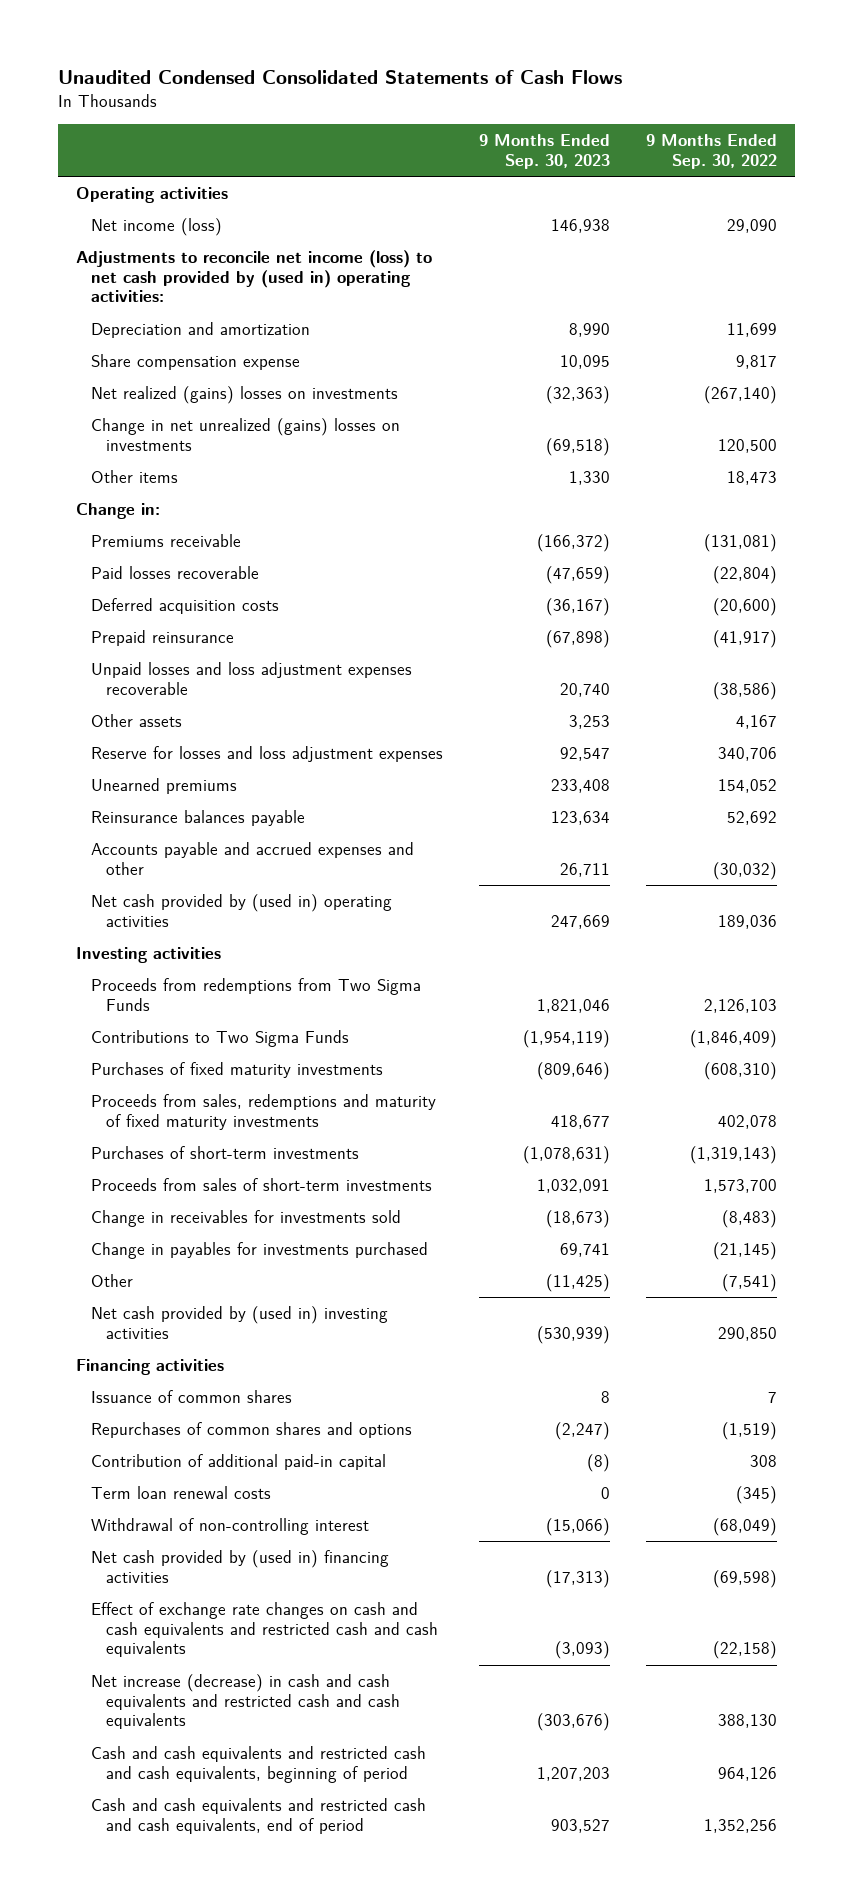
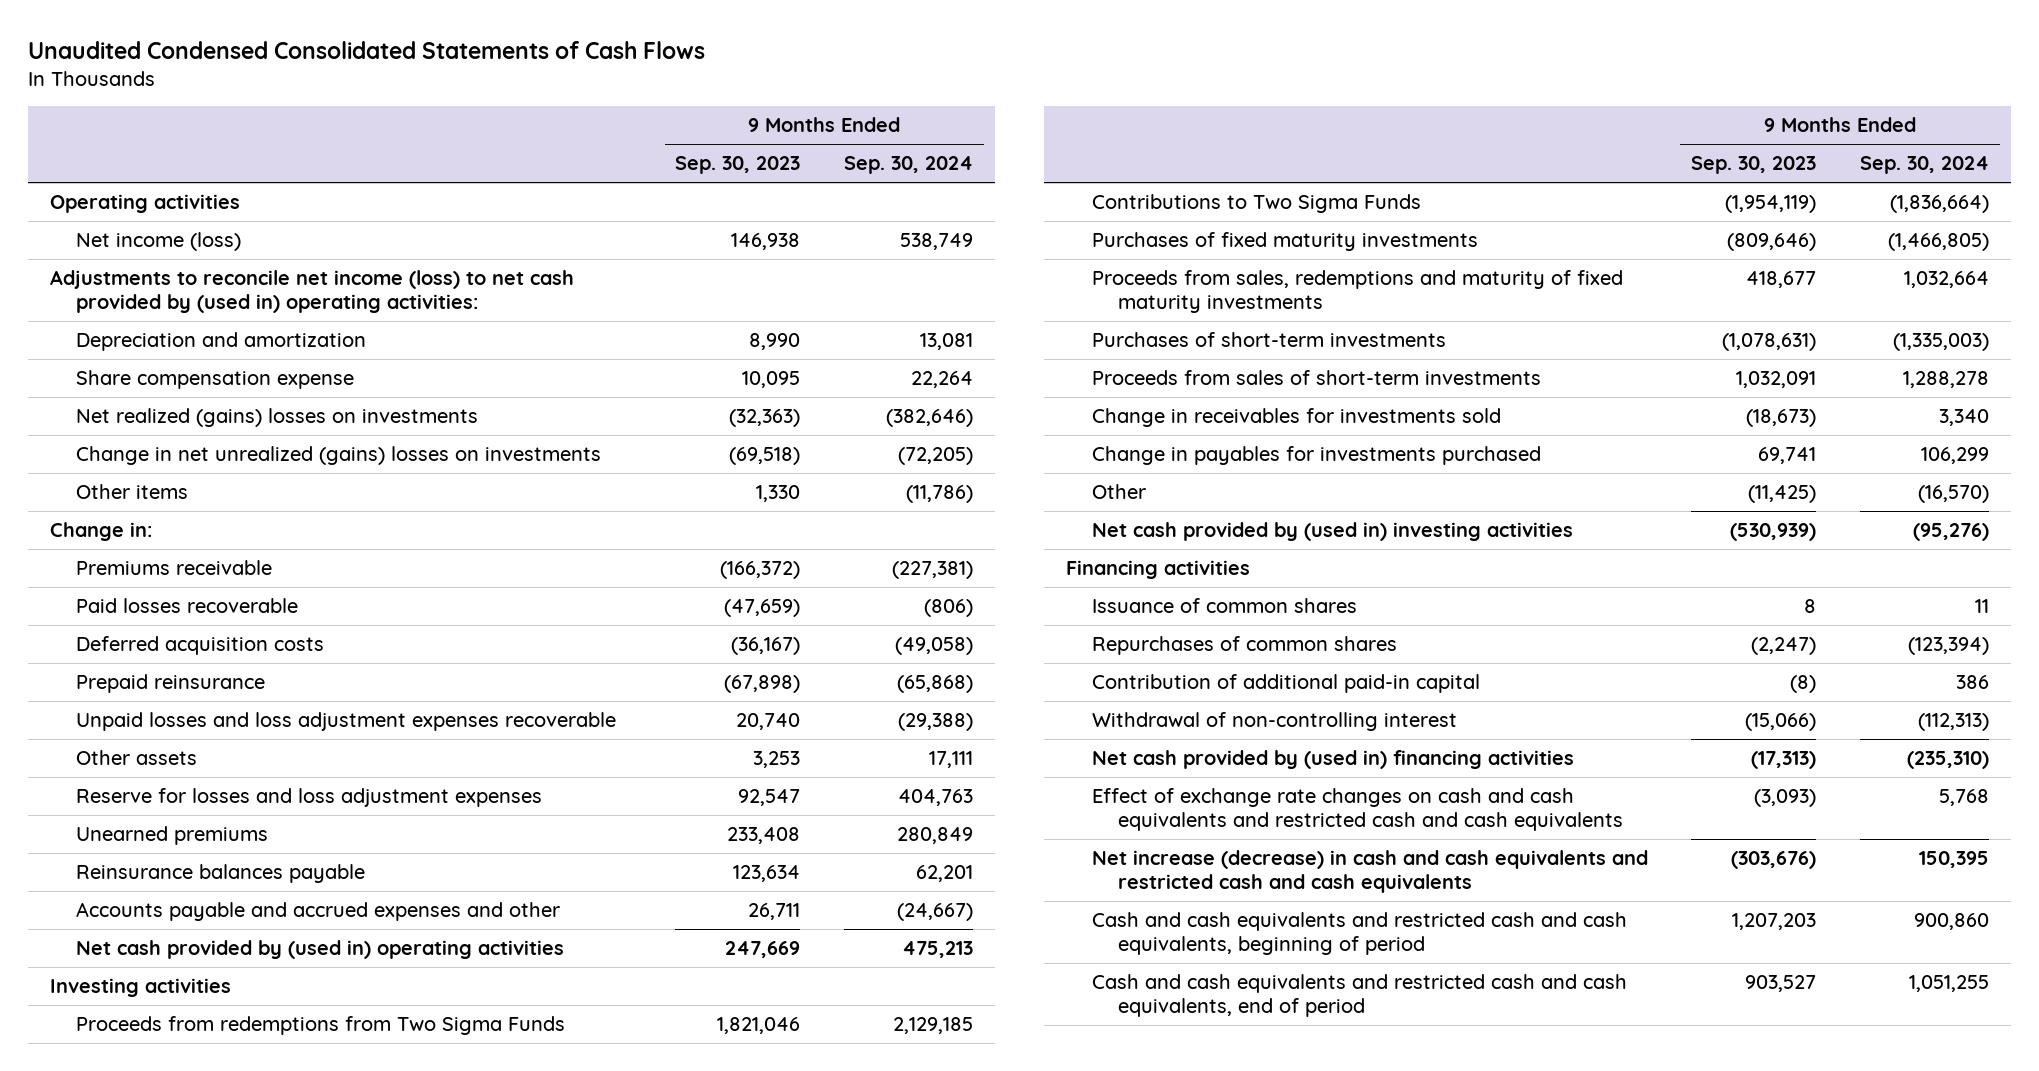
- | 9 Months Ended Sep. 30, 2023 | 9 Months Ended Sep. 30, 2022
+ | 9 Months Ended Sep. 30, 2023 | 9 Months Ended Sep. 30, 2024
- Repurchases of common shares and options | (2,247) | (1,519)
+ Repurchases of common shares | (2,247) | (123,394)
- Term loan renewal costs | 0 | (345)

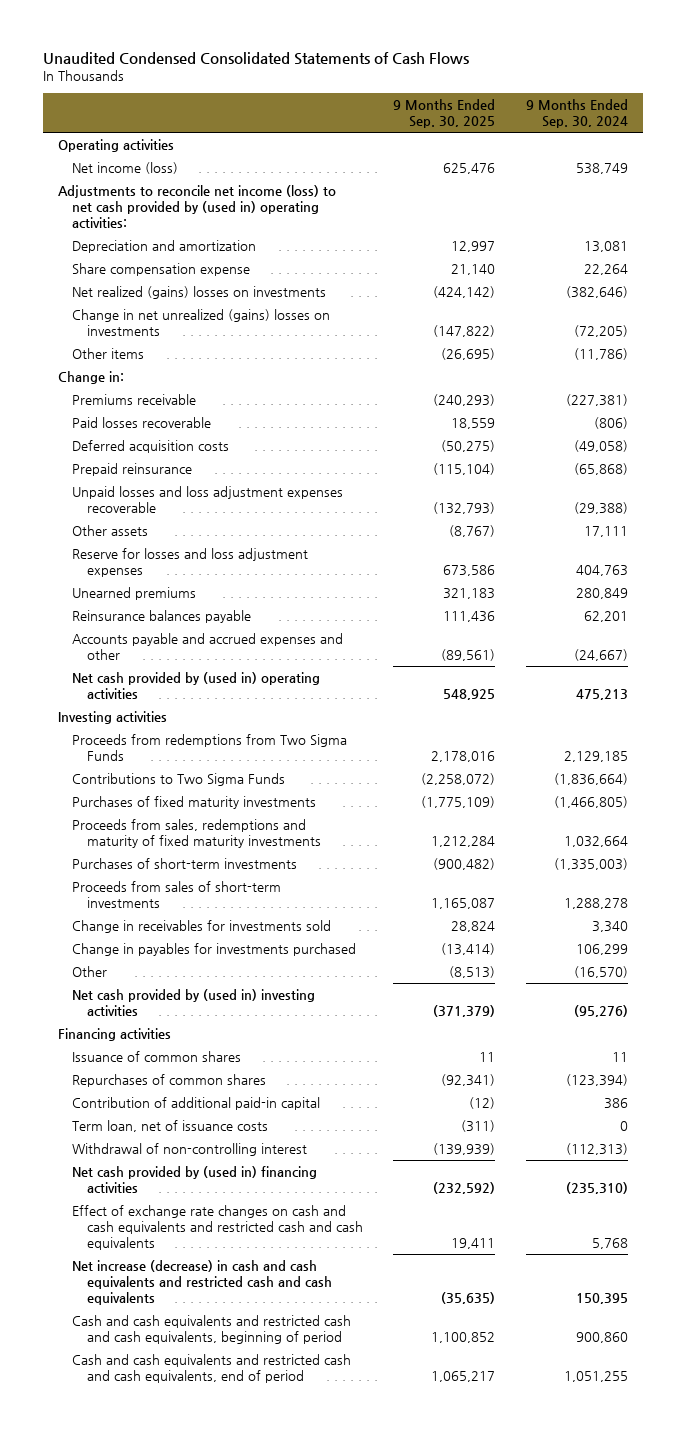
- | 9 Months Ended Sep. 30, 2023 | 9 Months Ended Sep. 30, 2024
+ | 9 Months Ended Sep. 30, 2025 | 9 Months Ended Sep. 30, 2024
+ Term loan, net of issuance costs | (311) | 0

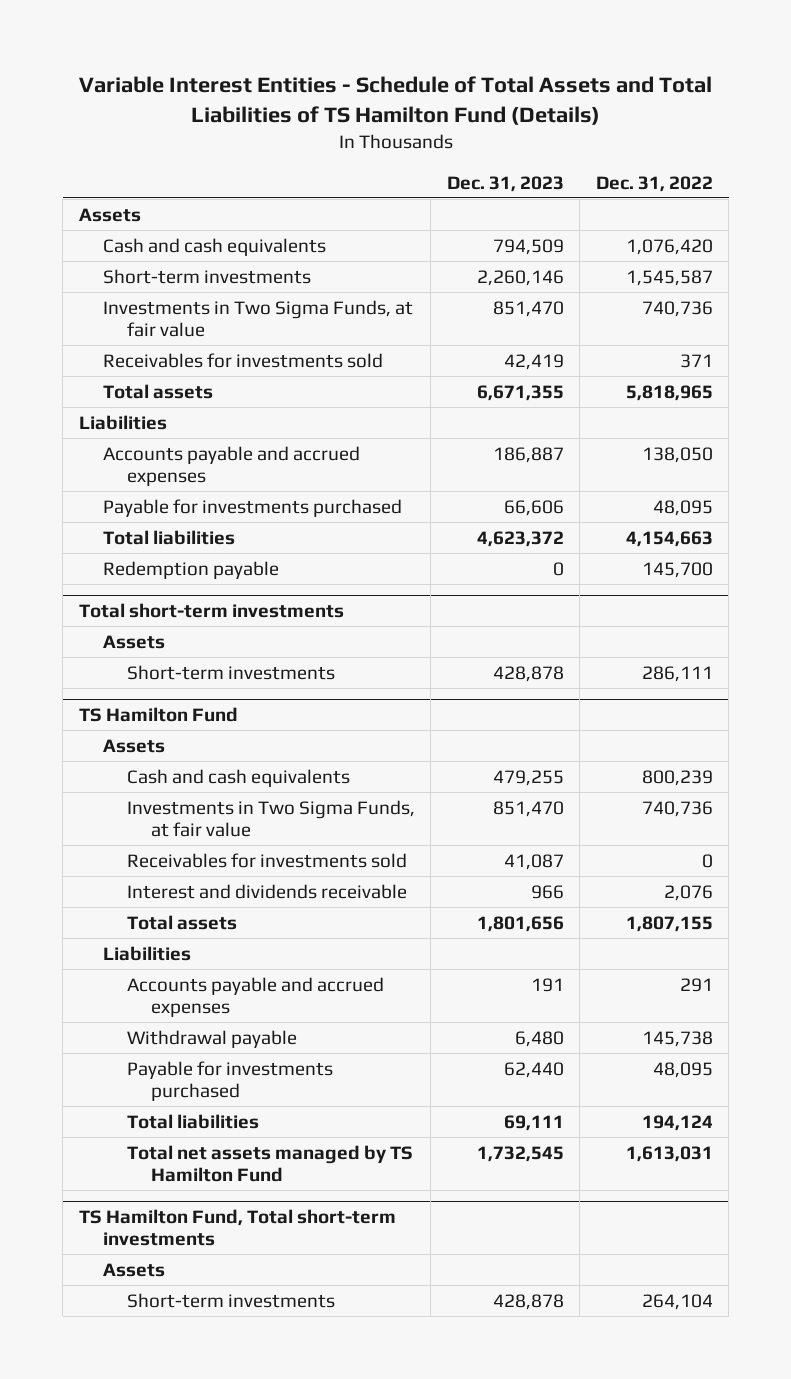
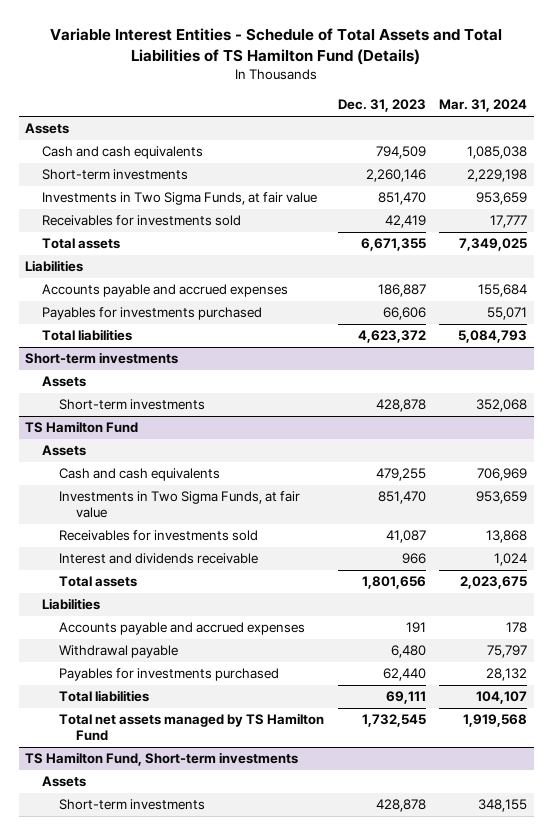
- | Dec. 31, 2023 | Dec. 31, 2022
+ | Dec. 31, 2023 | Mar. 31, 2024
- Payable for investments purchased | 66,606 | 48,095
+ Payables for investments purchased | 66,606 | 55,071
- Redemption payable | 0 | 145,700
- Total short-term investments
+ Short-term investments
@ TS Hamilton Fund
- Payable for investments purchased | 62,440 | 48,095
+ Payables for investments purchased | 62,440 | 28,132
- TS Hamilton Fund, Total short-term investments
+ TS Hamilton Fund, Short-term investments

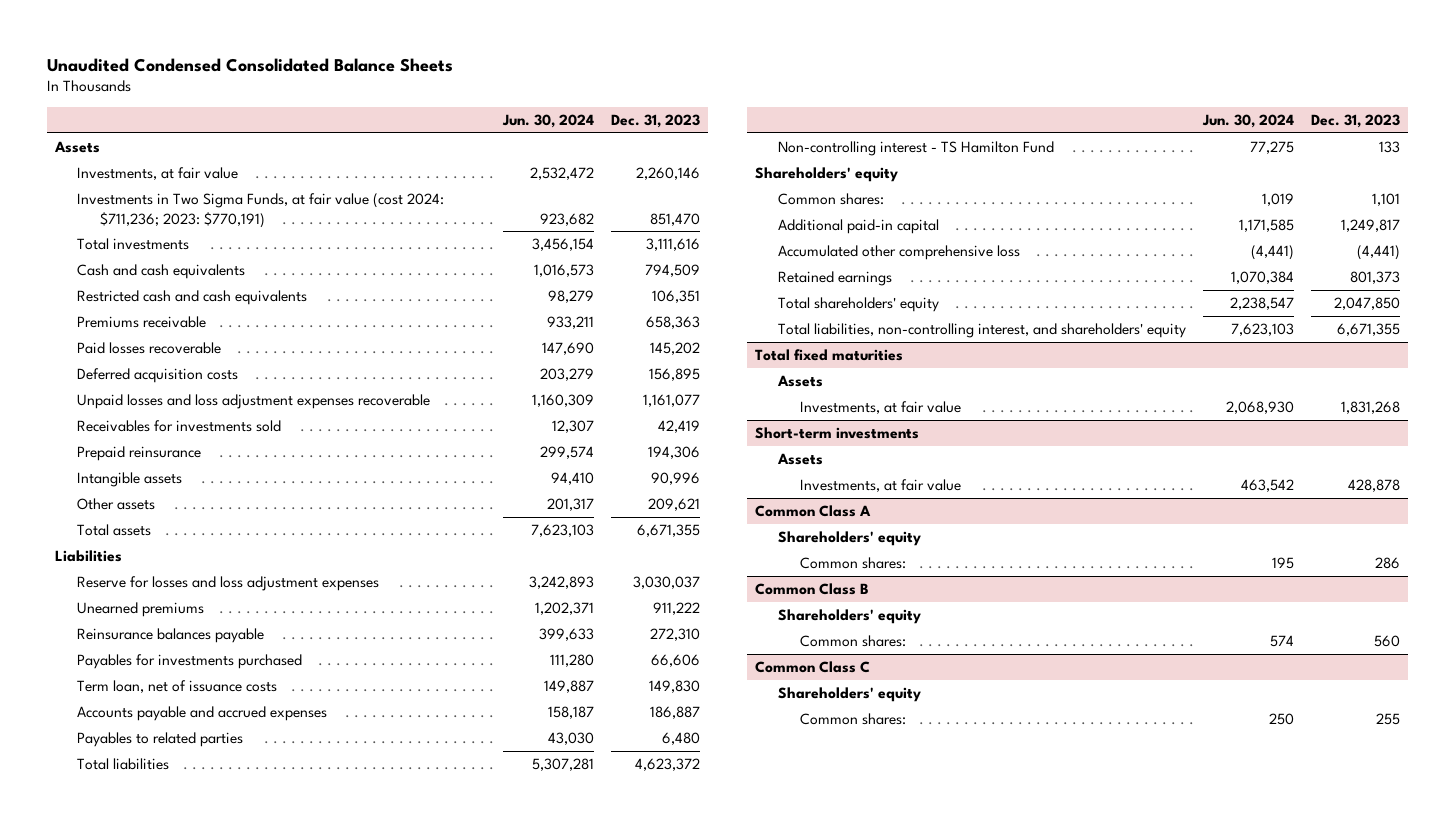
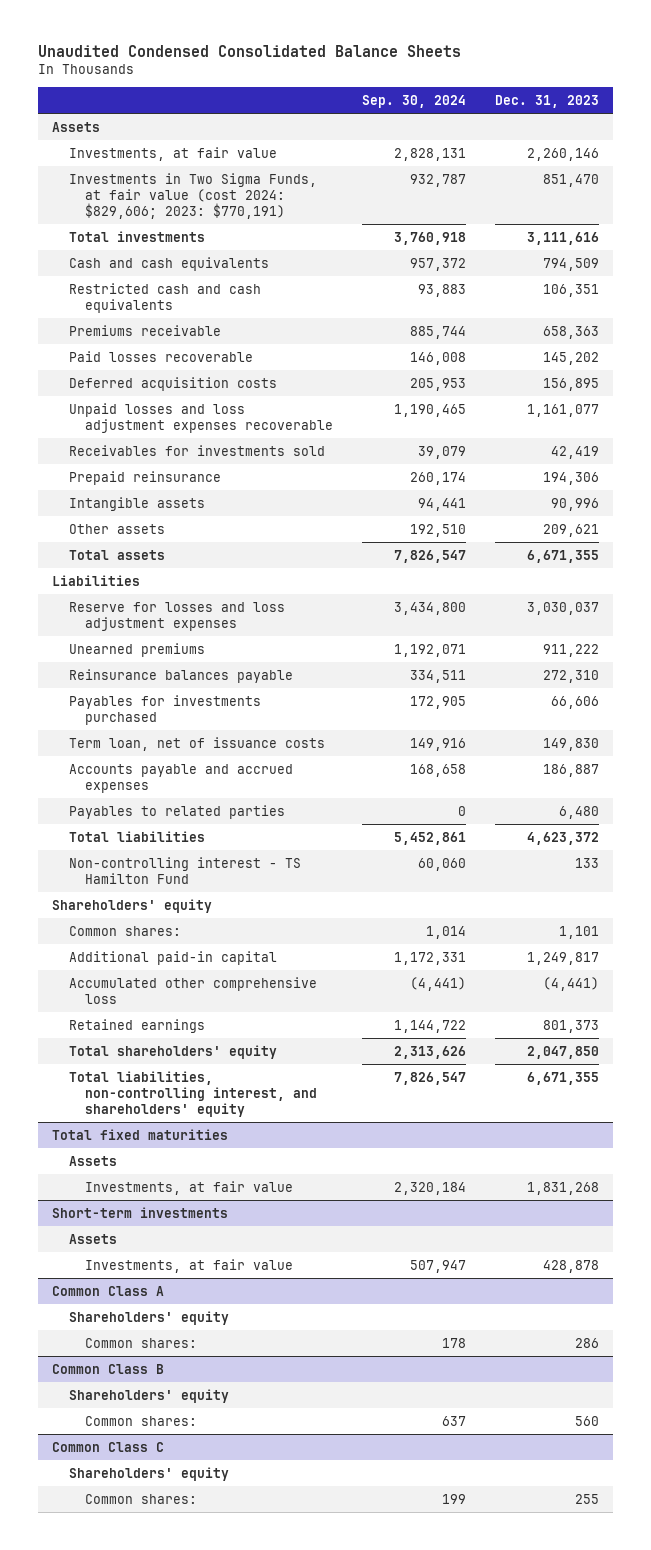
- | Jun. 30, 2024 | Dec. 31, 2023
+ | Sep. 30, 2024 | Dec. 31, 2023
- Investments in Two Sigma Funds, at fair value (cost 2024: $711,236; 2023: $770,191) | 923,682 | 851,470
+ Investments in Two Sigma Funds, at fair value (cost 2024: $829,606; 2023: $770,191) | 932,787 | 851,470

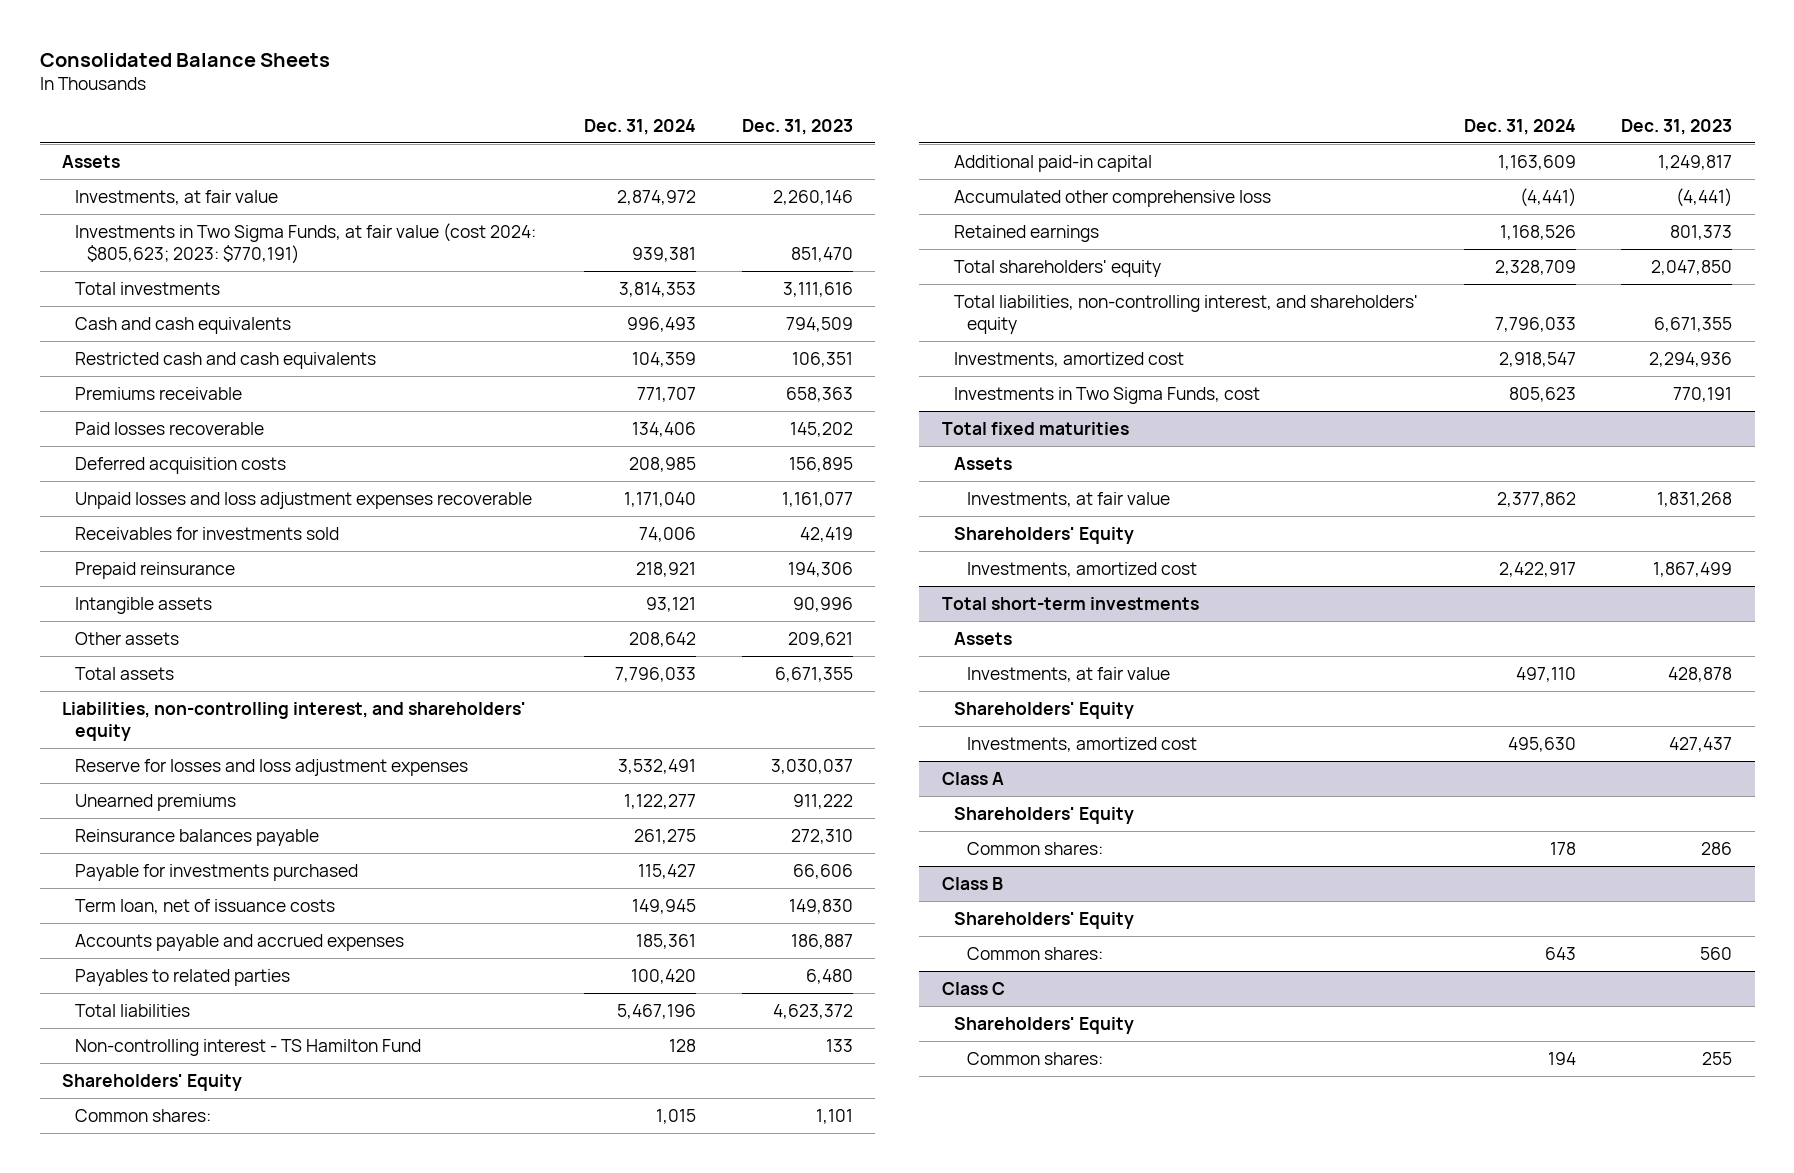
- Unaudited Condensed Consolidated Balance Sheets
+ Consolidated Balance Sheets
- | Sep. 30, 2024 | Dec. 31, 2023
+ | Dec. 31, 2024 | Dec. 31, 2023
- Investments in Two Sigma Funds, at fair value (cost 2024: $829,606; 2023: $770,191) | 932,787 | 851,470
+ Investments in Two Sigma Funds, at fair value (cost 2024: $805,623; 2023: $770,191) | 939,381 | 851,470
- Liabilities
+ Liabilities, non-controlling interest, and shareholders' equity
- Payables for investments purchased | 172,905 | 66,606
+ Payable for investments purchased | 115,427 | 66,606
- Shareholders' equity
+ Shareholders' Equity
+ Investments, amortized cost | 2,918,547 | 2,294,936
+ Investments in Two Sigma Funds, cost | 805,623 | 770,191
- Short-term investments
@ Total fixed maturities
+ Shareholders' Equity
+ Investments, amortized cost | 2,422,917 | 1,867,499
+ Total short-term investments
- Common Class A
- Shareholders' equity
+ Shareholders' Equity
+ Investments, amortized cost | 495,630 | 427,437
+ Class A
+ Shareholders' Equity
- Common Class B
- Shareholders' equity
+ Class B
+ Shareholders' Equity
- Common Class C
- Shareholders' equity
+ Class C
+ Shareholders' Equity

